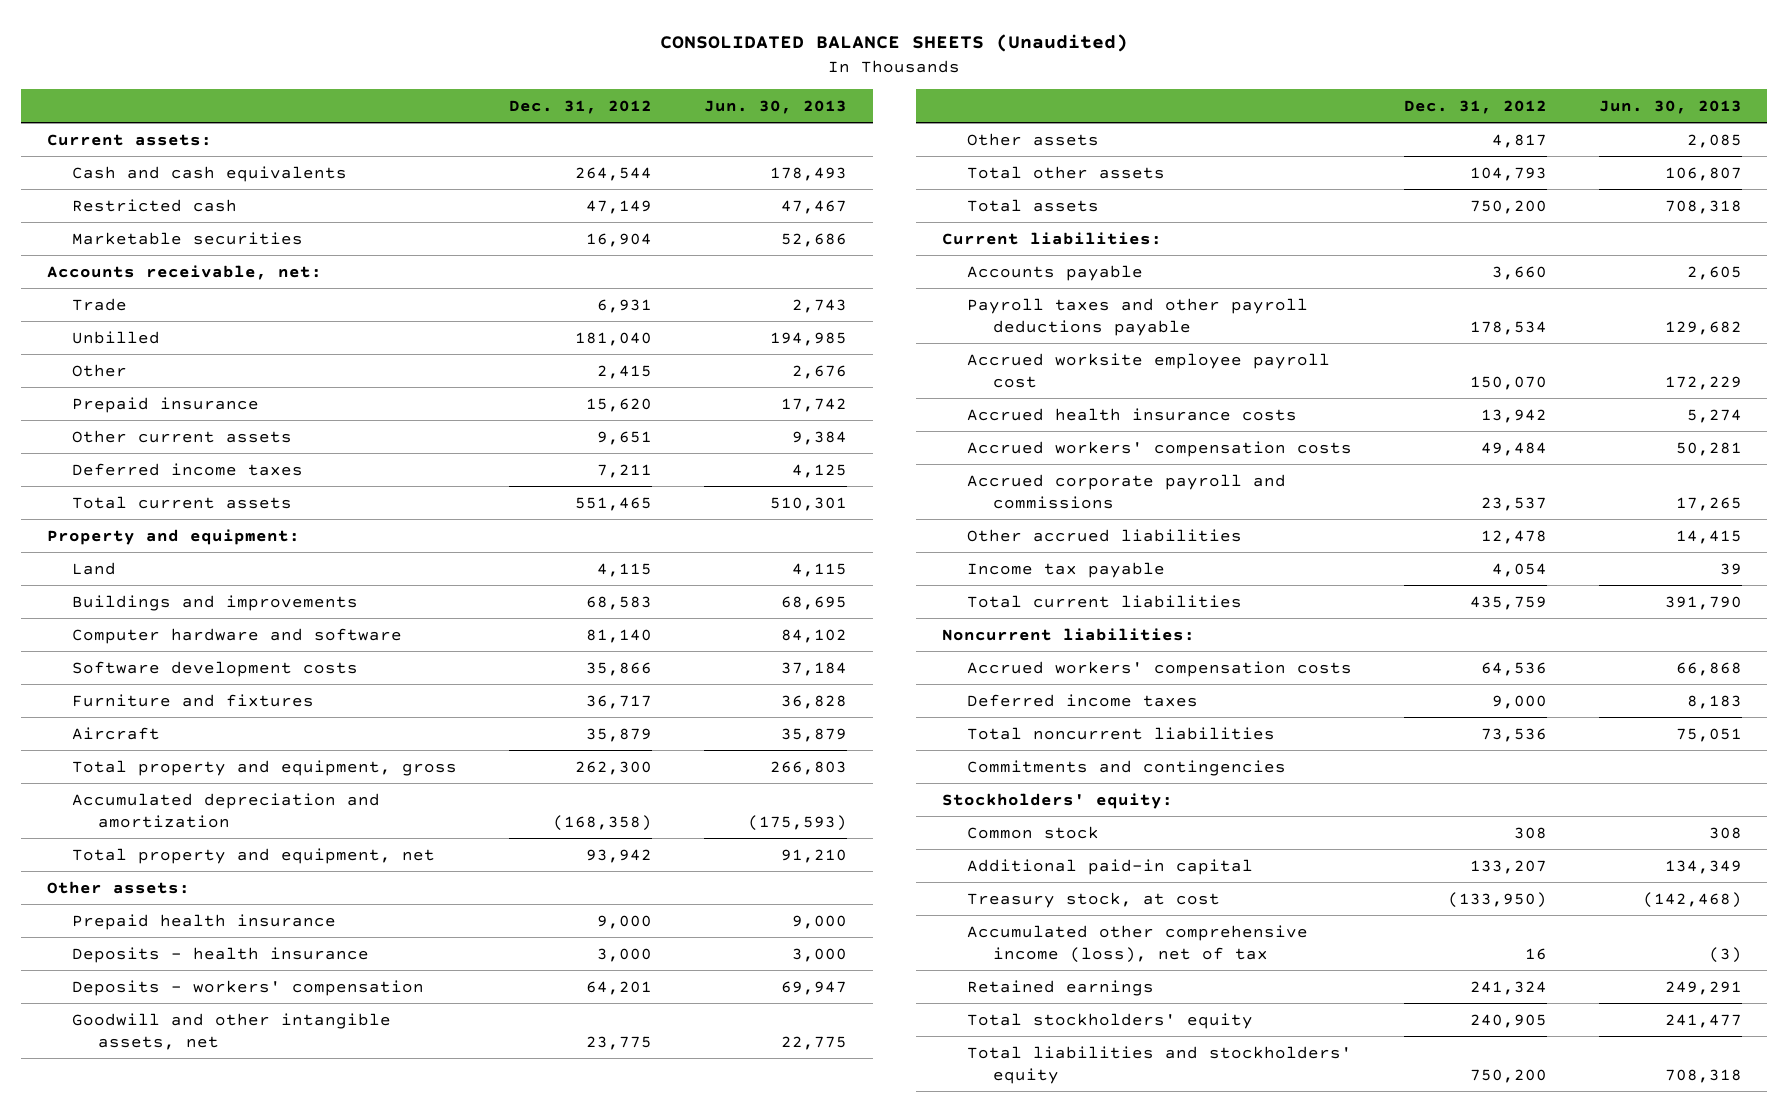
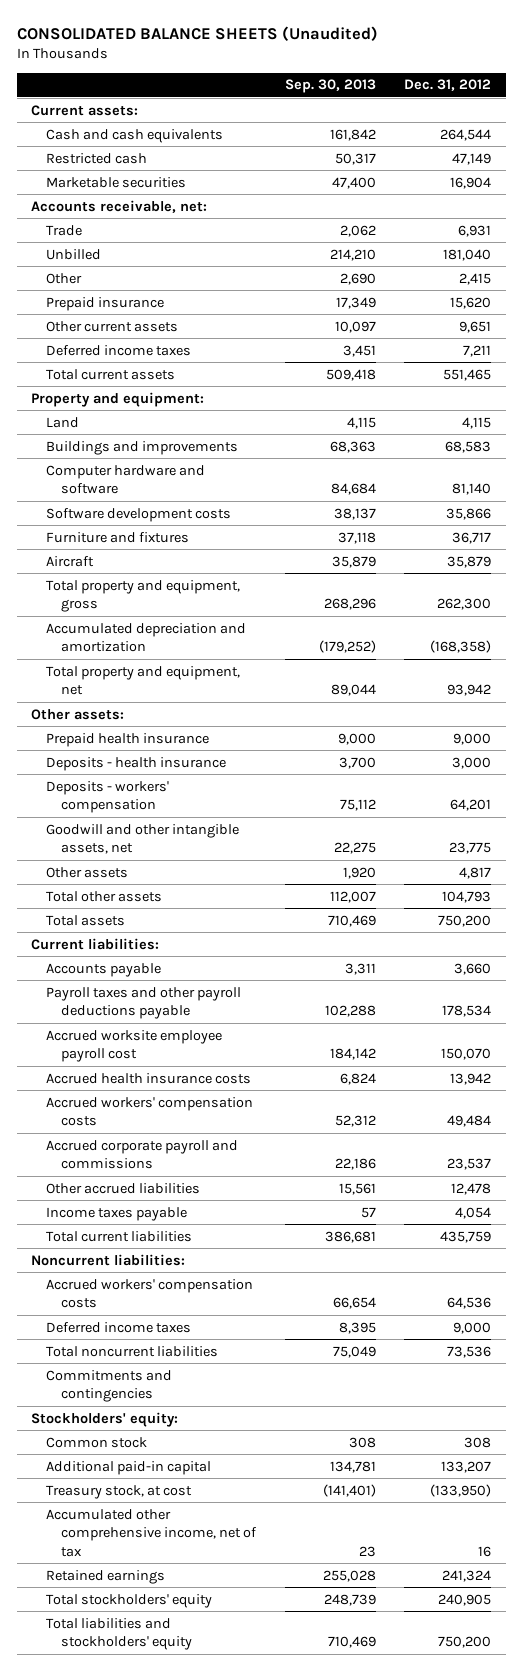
- | Dec. 31, 2012 | Jun. 30, 2013
+ | Sep. 30, 2013 | Dec. 31, 2012
- Income tax payable | 4,054 | 39
+ Income taxes payable | 57 | 4,054
- Accumulated other comprehensive income (loss), net of tax | 16 | (3)
+ Accumulated other comprehensive income, net of tax | 23 | 16

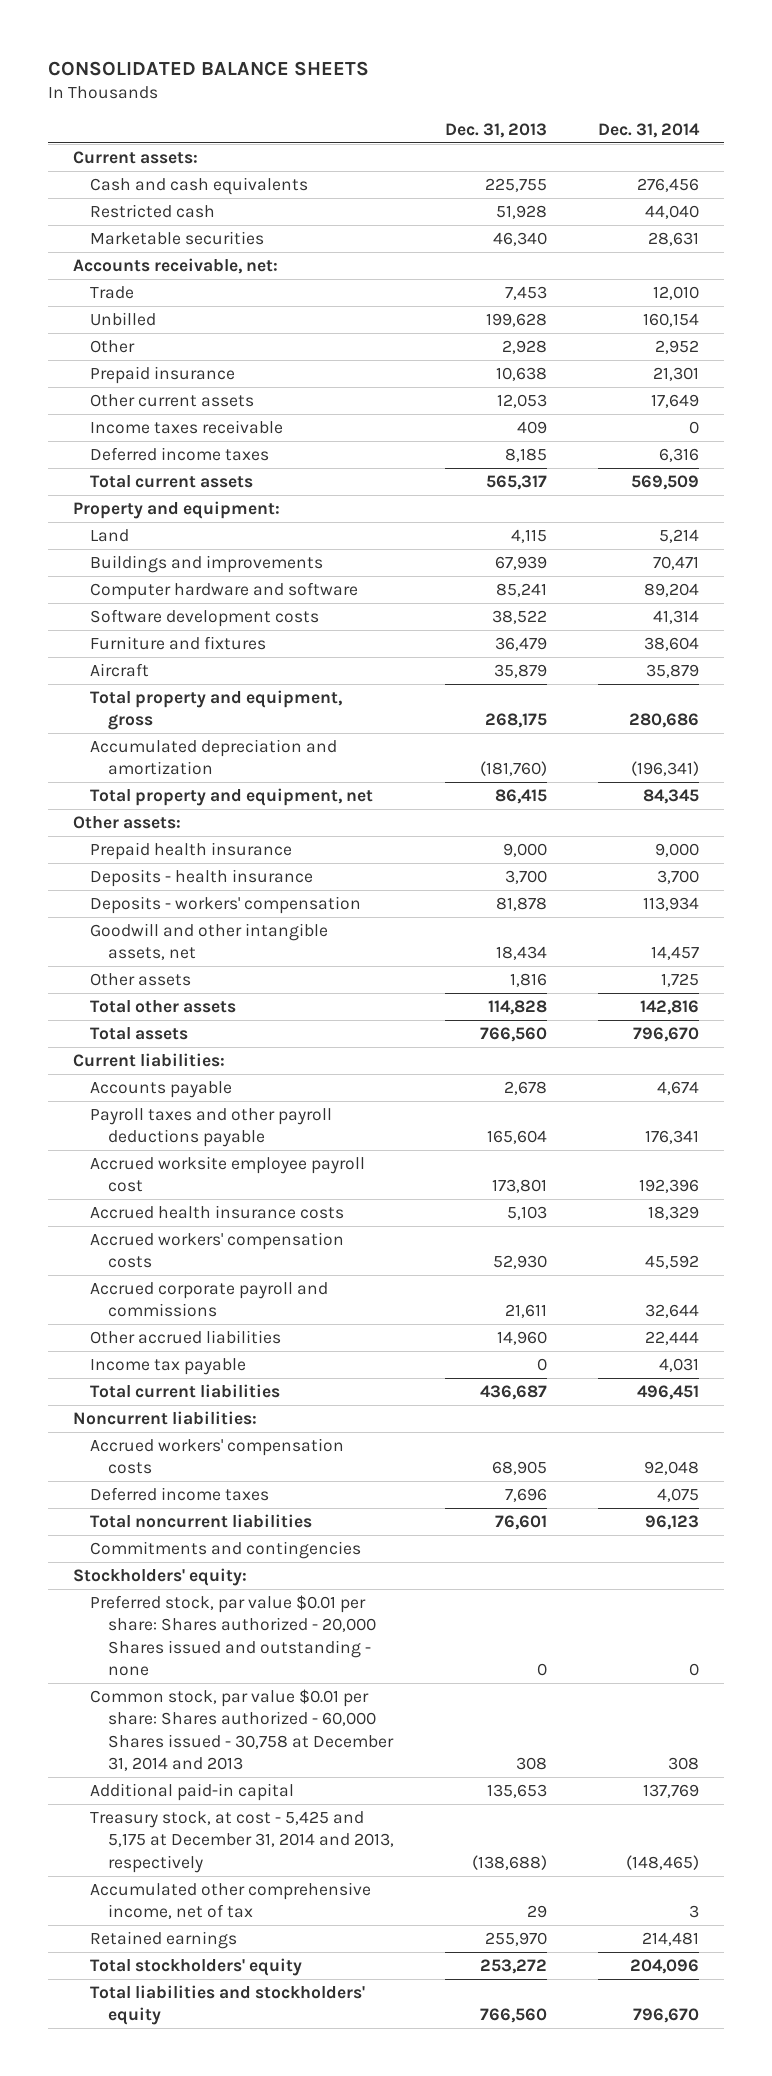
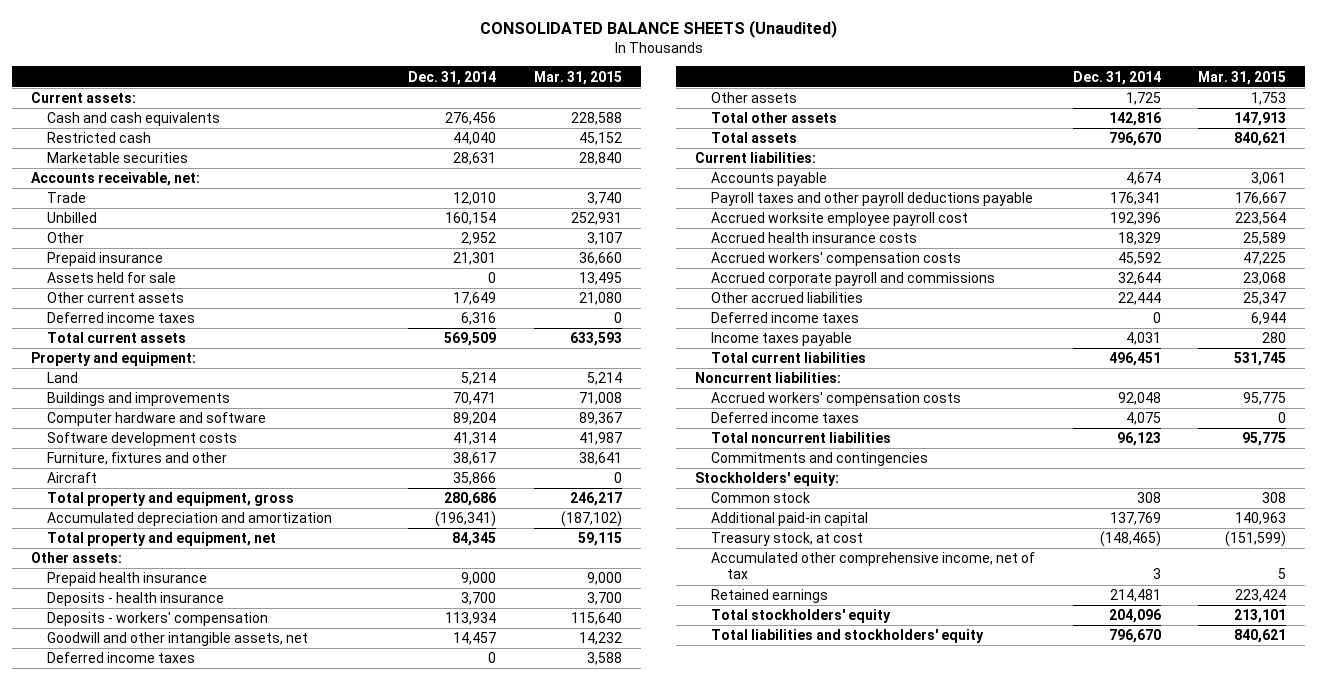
- CONSOLIDATED BALANCE SHEETS
+ CONSOLIDATED BALANCE SHEETS (Unaudited)
- | Dec. 31, 2013 | Dec. 31, 2014
+ | Dec. 31, 2014 | Mar. 31, 2015
+ Assets held for sale | 0 | 13,495
- Income taxes receivable | 409 | 0
- Furniture and fixtures | 36,479 | 38,604
- Aircraft | 35,879 | 35,879
+ Furniture, fixtures and other | 38,617 | 38,641
+ Aircraft | 35,866 | 0
+ Deferred income taxes | 0 | 3,588
- Income tax payable | 0 | 4,031
+ Deferred income taxes | 0 | 6,944
+ Income taxes payable | 4,031 | 280
- Preferred stock, par value $0.01 per share: Shares authorized - 20,000 Shares issued and outstanding - none | 0 | 0
- Common stock, par value $0.01 per share: Shares authorized - 60,000 Shares issued - 30,758 at December 31, 2014 and 2013 | 308 | 308
+ Common stock | 308 | 308
- Treasury stock, at cost - 5,425 and 5,175 at December 31, 2014 and 2013, respectively | (138,688) | (148,465)
+ Treasury stock, at cost | (148,465) | (151,599)

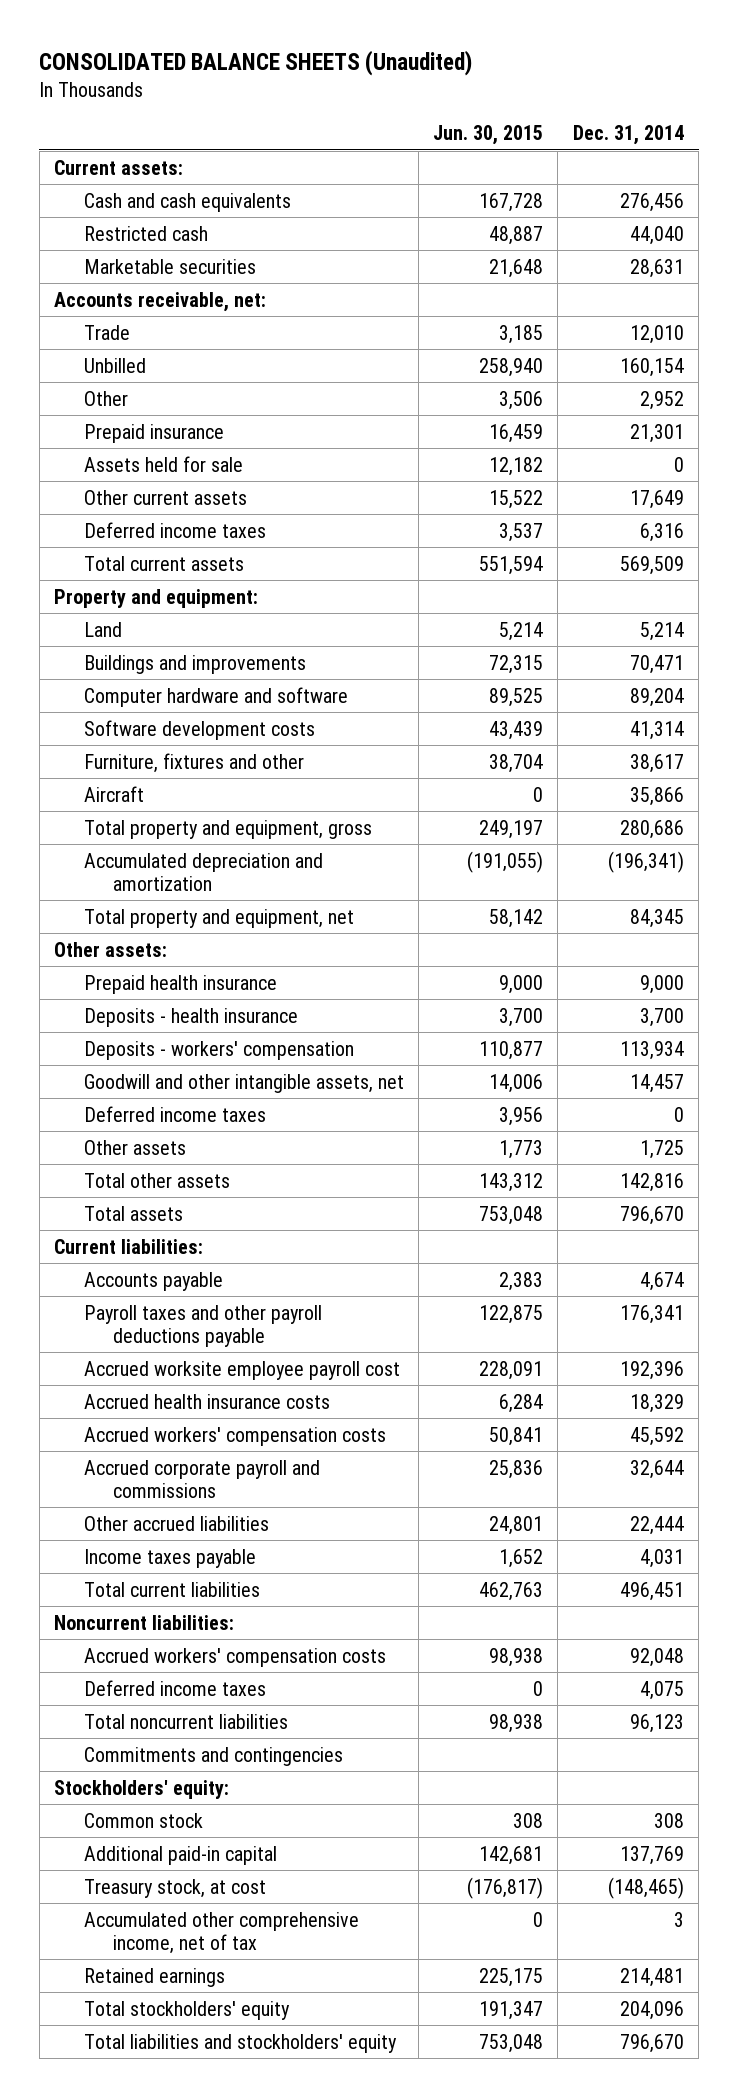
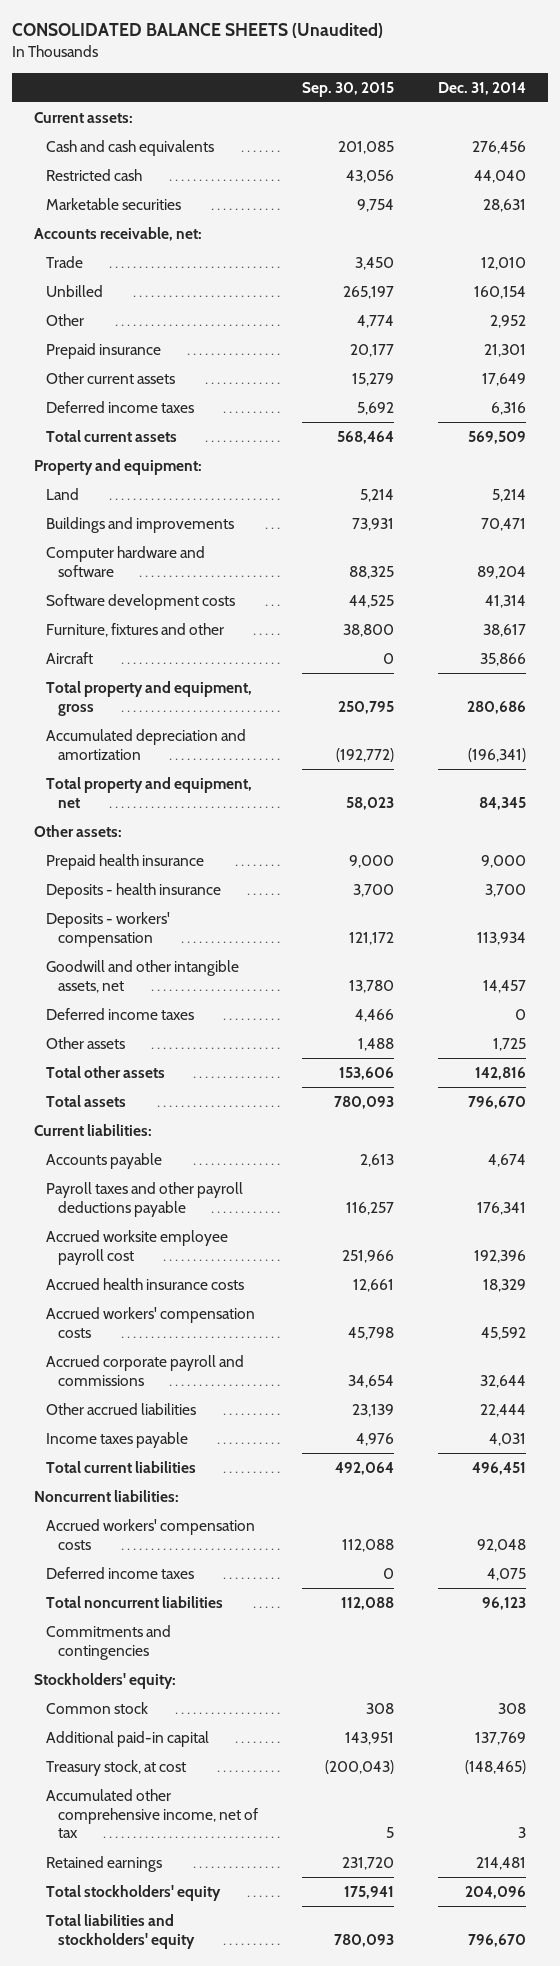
- | Jun. 30, 2015 | Dec. 31, 2014
+ | Sep. 30, 2015 | Dec. 31, 2014
- Assets held for sale | 12,182 | 0

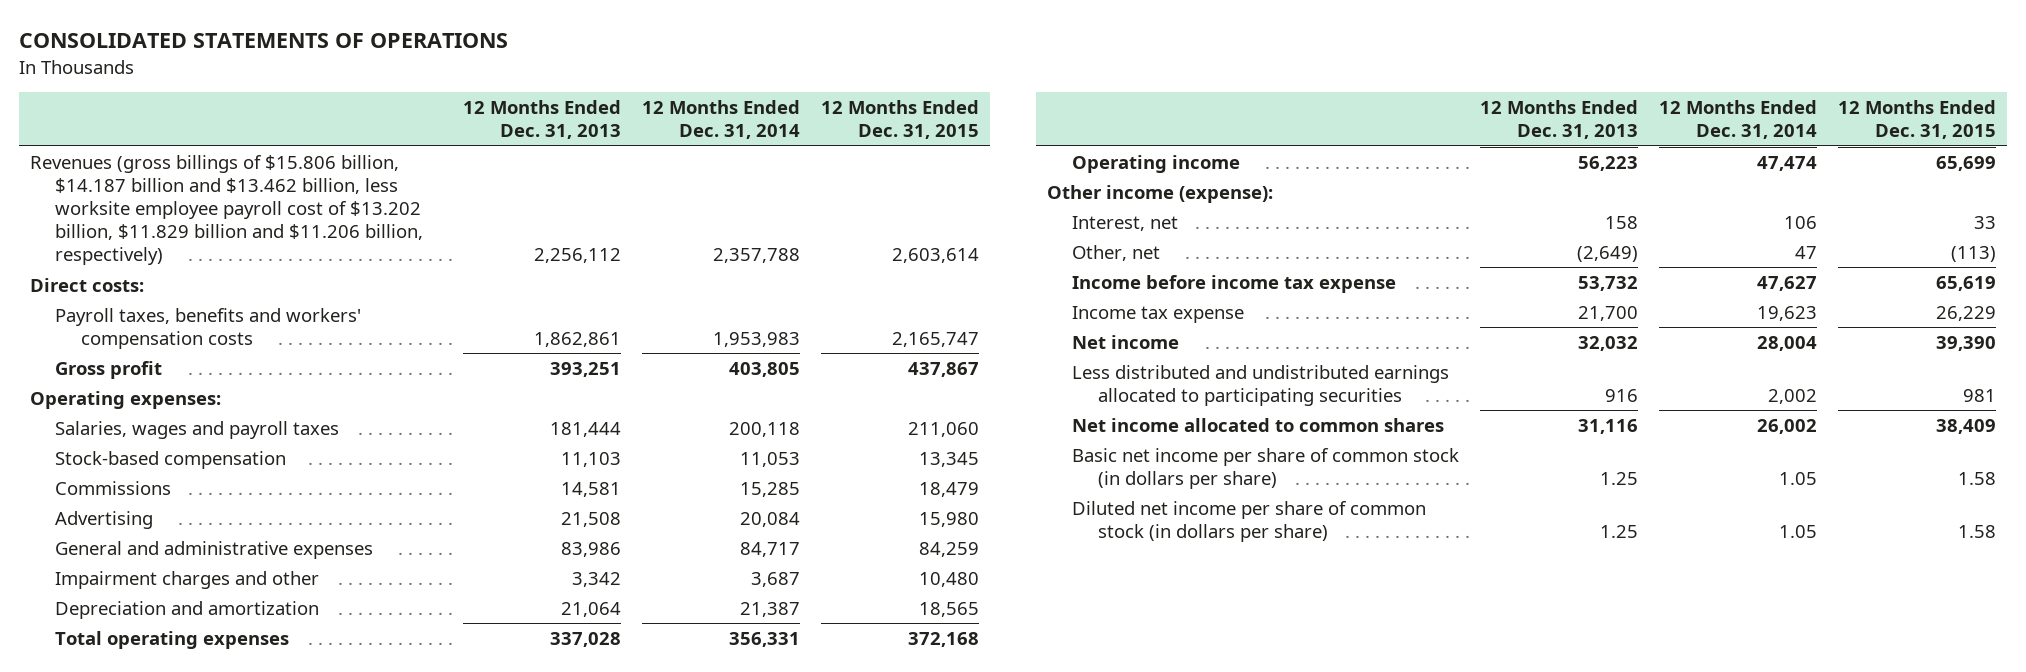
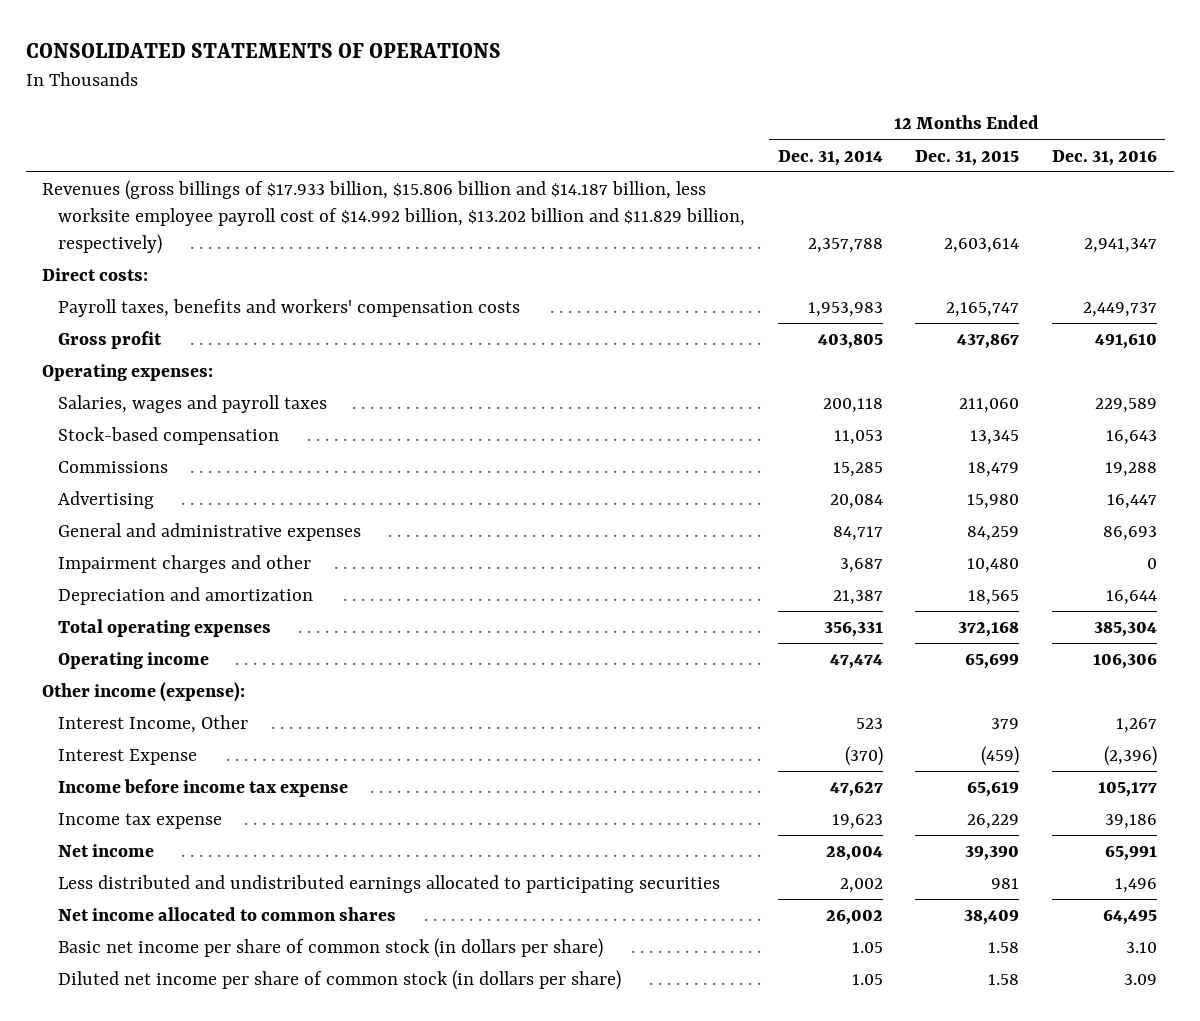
- | 12 Months Ended Dec. 31, 2013 | 12 Months Ended Dec. 31, 2014 | 12 Months Ended Dec. 31, 2015
+ | 12 Months Ended Dec. 31, 2014 | 12 Months Ended Dec. 31, 2015 | 12 Months Ended Dec. 31, 2016
- Revenues (gross billings of $15.806 billion, $14.187 billion and $13.462 billion, less worksite employee payroll cost of $13.202 billion, $11.829 billion and $11.206 billion, respectively) | 2,256,112 | 2,357,788 | 2,603,614
+ Revenues (gross billings of $17.933 billion, $15.806 billion and $14.187 billion, less worksite employee payroll cost of $14.992 billion, $13.202 billion and $11.829 billion, respectively) | 2,357,788 | 2,603,614 | 2,941,347
- Interest, net | 158 | 106 | 33
- Other, net | (2,649) | 47 | (113)
+ Interest Income, Other | 523 | 379 | 1,267
+ Interest Expense | (370) | (459) | (2,396)

